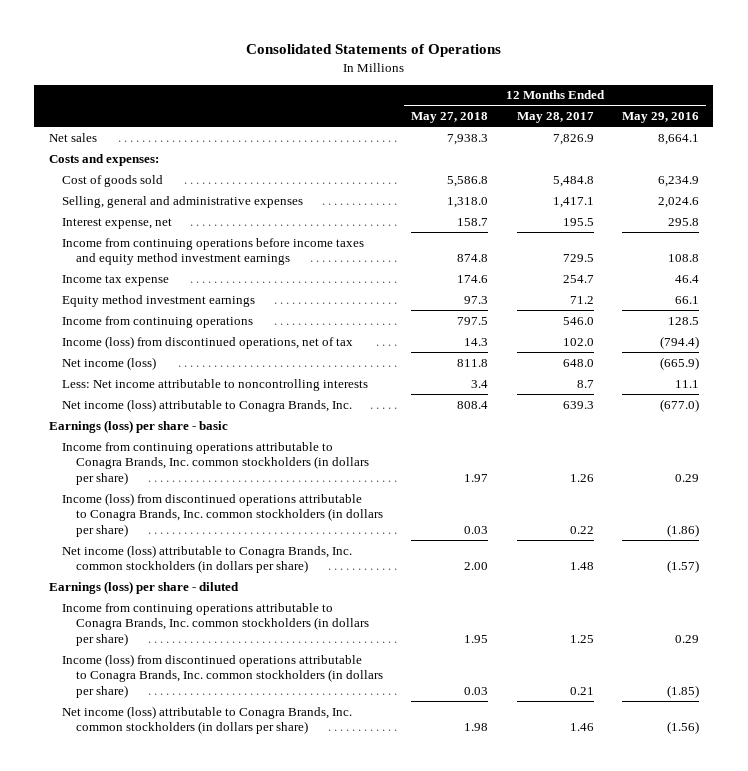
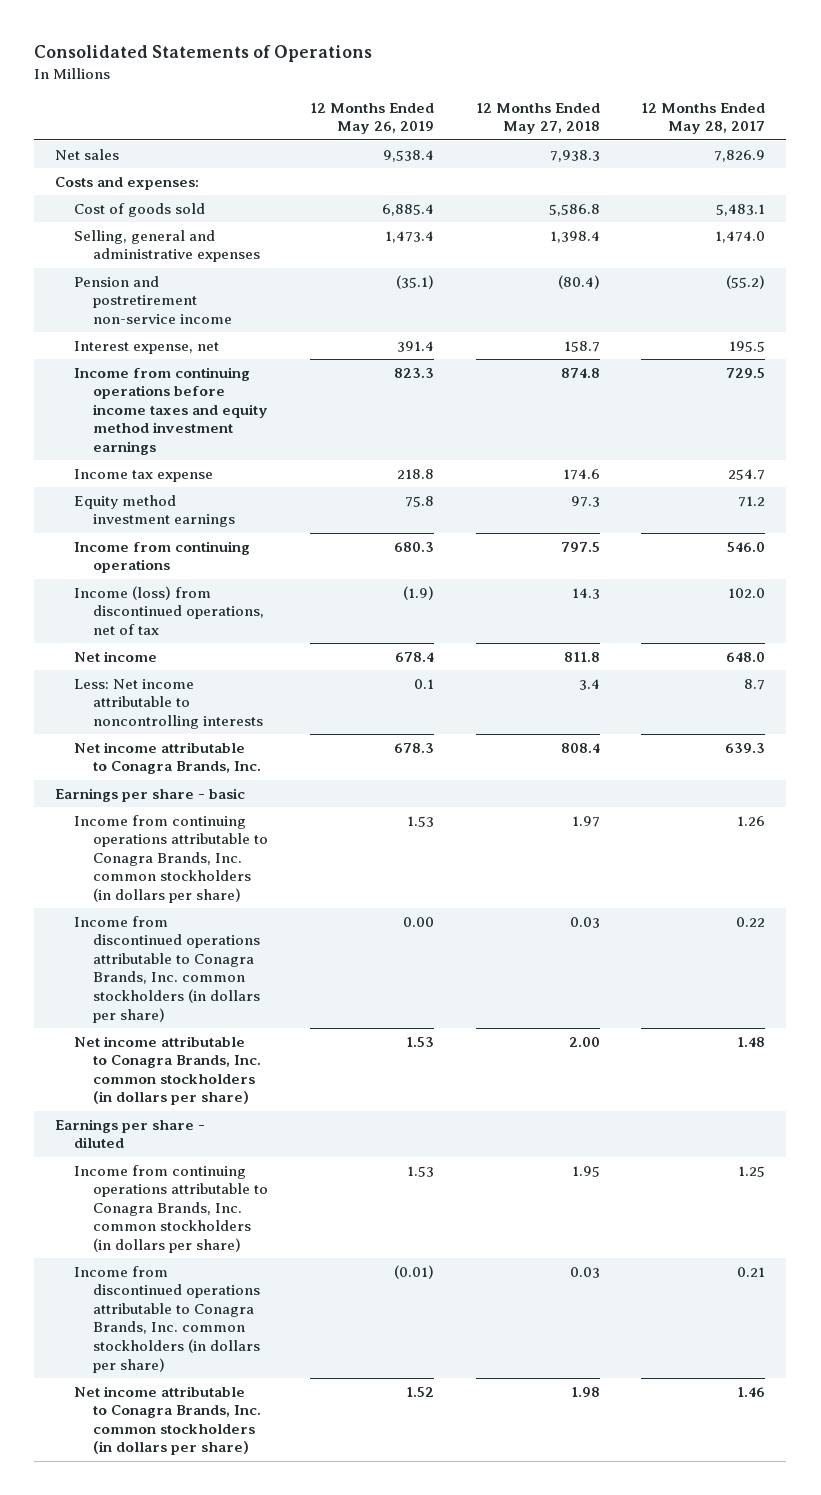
- | 12 Months Ended May 27, 2018 | 12 Months Ended May 28, 2017 | 12 Months Ended May 29, 2016
+ | 12 Months Ended May 26, 2019 | 12 Months Ended May 27, 2018 | 12 Months Ended May 28, 2017
- Cost of goods sold | 5,586.8 | 5,484.8 | 6,234.9
- Selling, general and administrative expenses | 1,318.0 | 1,417.1 | 2,024.6
+ Cost of goods sold | 6,885.4 | 5,586.8 | 5,483.1
+ Selling, general and administrative expenses | 1,473.4 | 1,398.4 | 1,474.0
+ Pension and postretirement non-service income | (35.1) | (80.4) | (55.2)
- Net income (loss) | 811.8 | 648.0 | (665.9)
+ Net income | 678.4 | 811.8 | 648.0
- Net income (loss) attributable to Conagra Brands, Inc. | 808.4 | 639.3 | (677.0)
- Earnings (loss) per share - basic
+ Net income attributable to Conagra Brands, Inc. | 678.3 | 808.4 | 639.3
+ Earnings per share - basic
- Income (loss) from discontinued operations attributable to Conagra Brands, Inc. common stockholders (in dollars per share) | 0.03 | 0.22 | (1.86)
- Net income (loss) attributable to Conagra Brands, Inc. common stockholders (in dollars per share) | 2.00 | 1.48 | (1.57)
- Earnings (loss) per share - diluted
+ Income from discontinued operations attributable to Conagra Brands, Inc. common stockholders (in dollars per share) | 0.00 | 0.03 | 0.22
+ Net income attributable to Conagra Brands, Inc. common stockholders (in dollars per share) | 1.53 | 2.00 | 1.48
+ Earnings per share - diluted
- Income (loss) from discontinued operations attributable to Conagra Brands, Inc. common stockholders (in dollars per share) | 0.03 | 0.21 | (1.85)
- Net income (loss) attributable to Conagra Brands, Inc. common stockholders (in dollars per share) | 1.98 | 1.46 | (1.56)
+ Income from discontinued operations attributable to Conagra Brands, Inc. common stockholders (in dollars per share) | (0.01) | 0.03 | 0.21
+ Net income attributable to Conagra Brands, Inc. common stockholders (in dollars per share) | 1.52 | 1.98 | 1.46

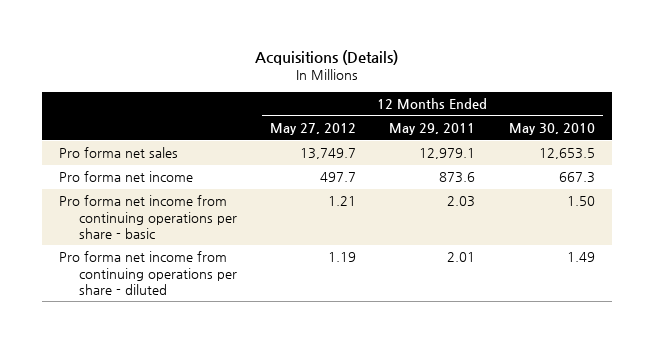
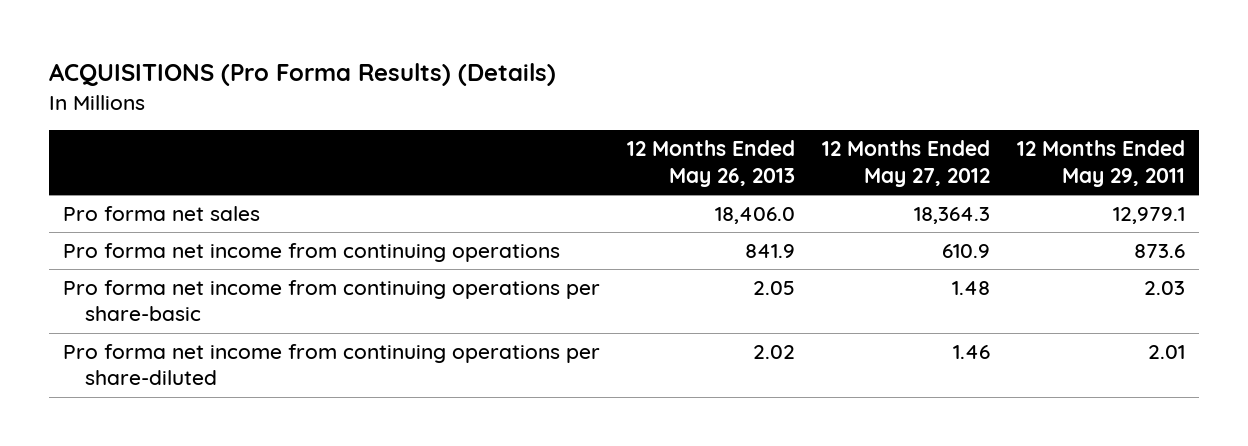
- Acquisitions (Details)
+ ACQUISITIONS (Pro Forma Results) (Details)
- | 12 Months Ended May 27, 2012 | 12 Months Ended May 29, 2011 | 12 Months Ended May 30, 2010
+ | 12 Months Ended May 26, 2013 | 12 Months Ended May 27, 2012 | 12 Months Ended May 29, 2011
- Pro forma net sales | 13,749.7 | 12,979.1 | 12,653.5
- Pro forma net income | 497.7 | 873.6 | 667.3
- Pro forma net income from continuing operations per share - basic | 1.21 | 2.03 | 1.50
- Pro forma net income from continuing operations per share - diluted | 1.19 | 2.01 | 1.49
+ Pro forma net sales | 18,406.0 | 18,364.3 | 12,979.1
+ Pro forma net income from continuing operations | 841.9 | 610.9 | 873.6
+ Pro forma net income from continuing operations per share-basic | 2.05 | 1.48 | 2.03
+ Pro forma net income from continuing operations per share-diluted | 2.02 | 1.46 | 2.01

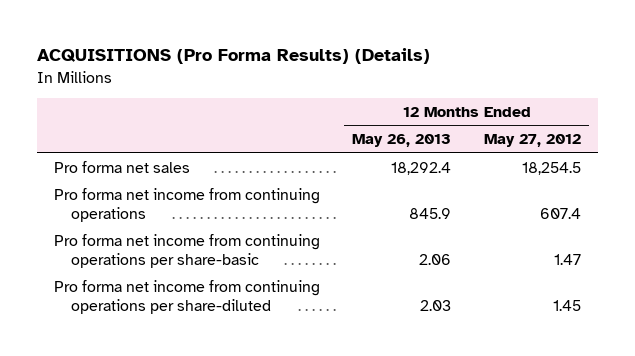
- | 12 Months Ended May 26, 2013 | 12 Months Ended May 27, 2012 | 12 Months Ended May 29, 2011
+ | 12 Months Ended May 26, 2013 | 12 Months Ended May 27, 2012
- Pro forma net sales | 18,406.0 | 18,364.3 | 12,979.1
- Pro forma net income from continuing operations | 841.9 | 610.9 | 873.6
- Pro forma net income from continuing operations per share-basic | 2.05 | 1.48 | 2.03
- Pro forma net income from continuing operations per share-diluted | 2.02 | 1.46 | 2.01
+ Pro forma net sales | 18,292.4 | 18,254.5
+ Pro forma net income from continuing operations | 845.9 | 607.4
+ Pro forma net income from continuing operations per share-basic | 2.06 | 1.47
+ Pro forma net income from continuing operations per share-diluted | 2.03 | 1.45

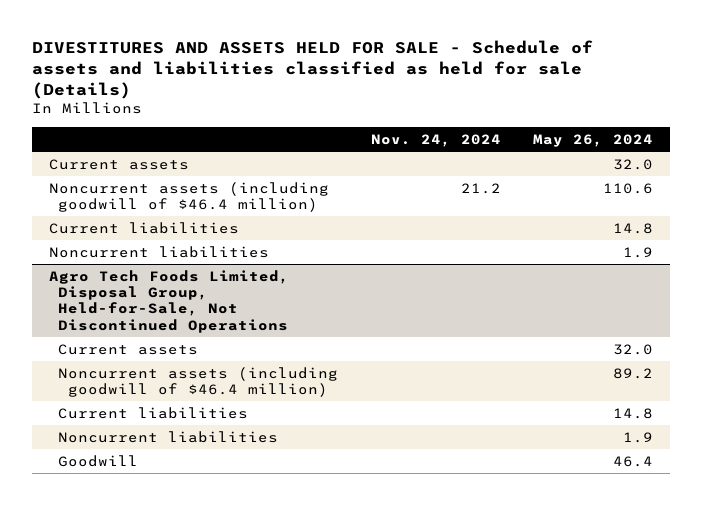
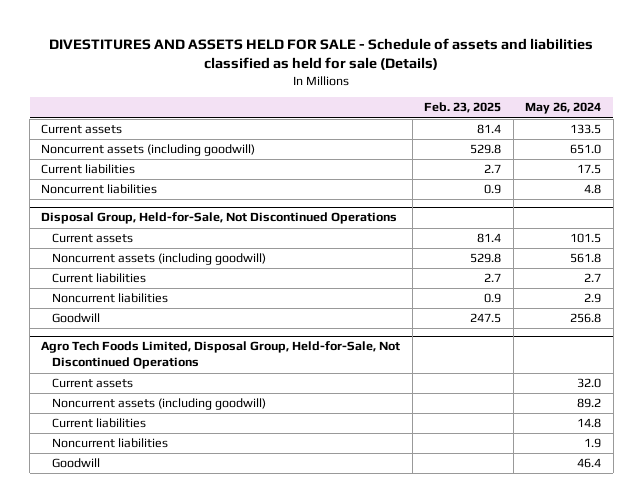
- | Nov. 24, 2024 | May 26, 2024
+ | Feb. 23, 2025 | May 26, 2024
- Current assets | | 32.0
- Noncurrent assets (including goodwill of $46.4 million) | 21.2 | 110.6
- Current liabilities | | 14.8
- Noncurrent liabilities | | 1.9
+ Current assets | 81.4 | 133.5
+ Noncurrent assets (including goodwill) | 529.8 | 651.0
+ Current liabilities | 2.7 | 17.5
+ Noncurrent liabilities | 0.9 | 4.8
+ Disposal Group, Held-for-Sale, Not Discontinued Operations
+ Current assets | 81.4 | 101.5
+ Noncurrent assets (including goodwill) | 529.8 | 561.8
+ Current liabilities | 2.7 | 2.7
+ Noncurrent liabilities | 0.9 | 2.9
+ Goodwill | 247.5 | 256.8
@ Agro Tech Foods Limited, Disposal Group, Held-for-Sale, Not Discontinued Operations
- Noncurrent assets (including goodwill of $46.4 million) | | 89.2
+ Noncurrent assets (including goodwill) | | 89.2

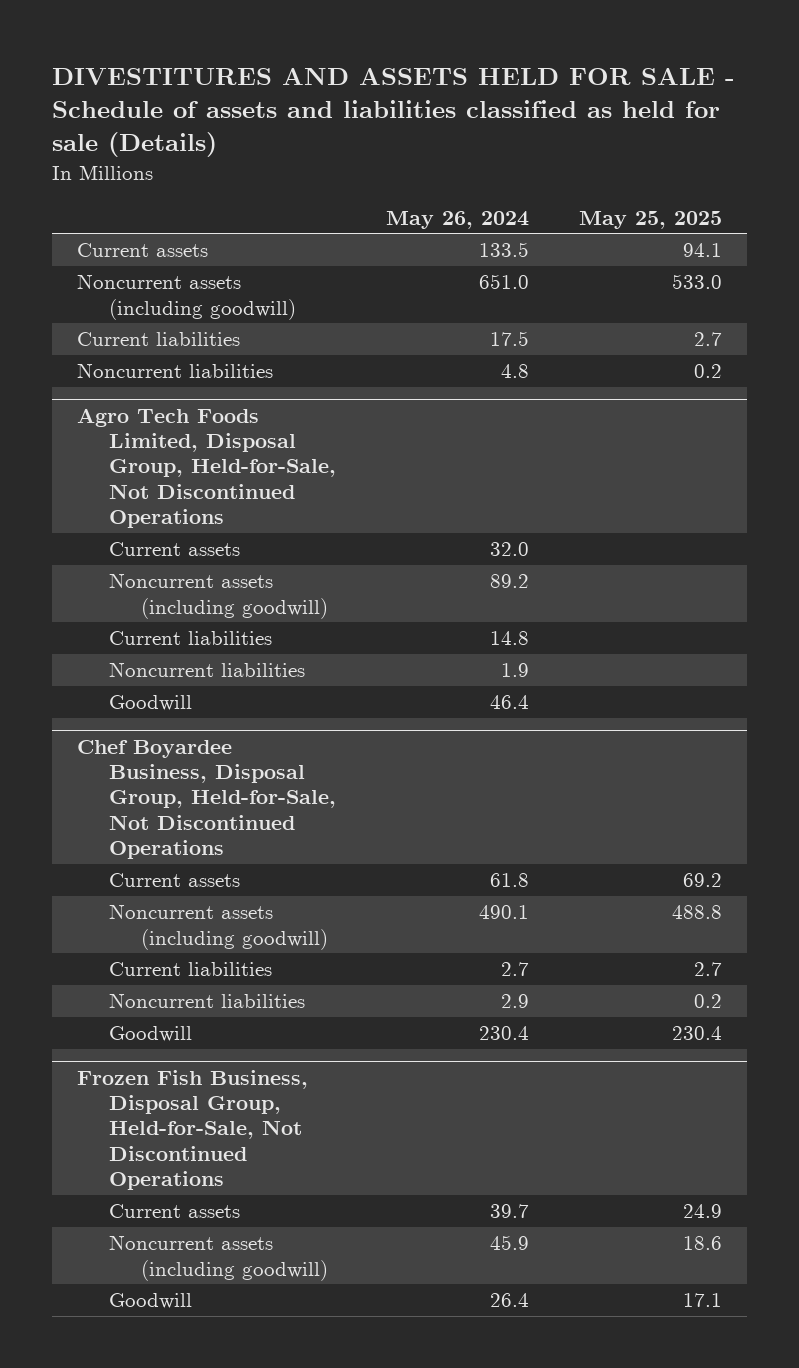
- | Feb. 23, 2025 | May 26, 2024
+ | May 26, 2024 | May 25, 2025
- Disposal Group, Held-for-Sale, Not Discontinued Operations
- Current assets | 81.4 | 101.5
- Noncurrent assets (including goodwill) | 529.8 | 561.8
- Current liabilities | 2.7 | 2.7
- Noncurrent liabilities | 0.9 | 2.9
- Goodwill | 247.5 | 256.8
+ Chef Boyardee Business, Disposal Group, Held-for-Sale, Not Discontinued Operations
+ Current assets | 61.8 | 69.2
+ Noncurrent assets (including goodwill) | 490.1 | 488.8
+ Current liabilities | 2.7 | 2.7
+ Noncurrent liabilities | 2.9 | 0.2
+ Goodwill | 230.4 | 230.4
+ Frozen Fish Business, Disposal Group, Held-for-Sale, Not Discontinued Operations
+ Current assets | 39.7 | 24.9
+ Noncurrent assets (including goodwill) | 45.9 | 18.6
+ Goodwill | 26.4 | 17.1

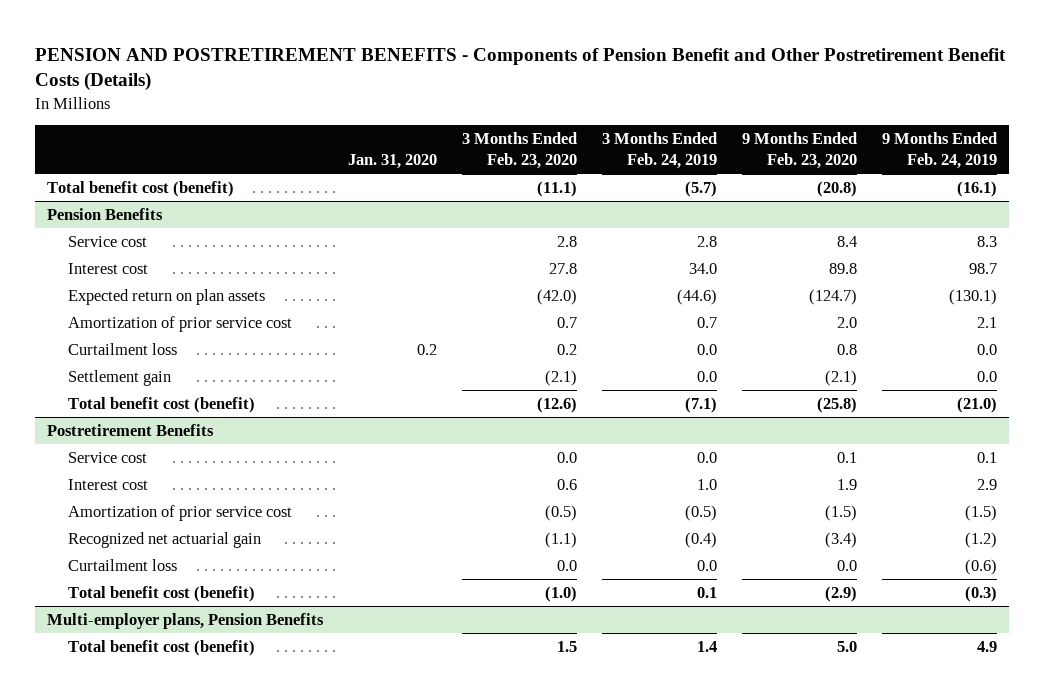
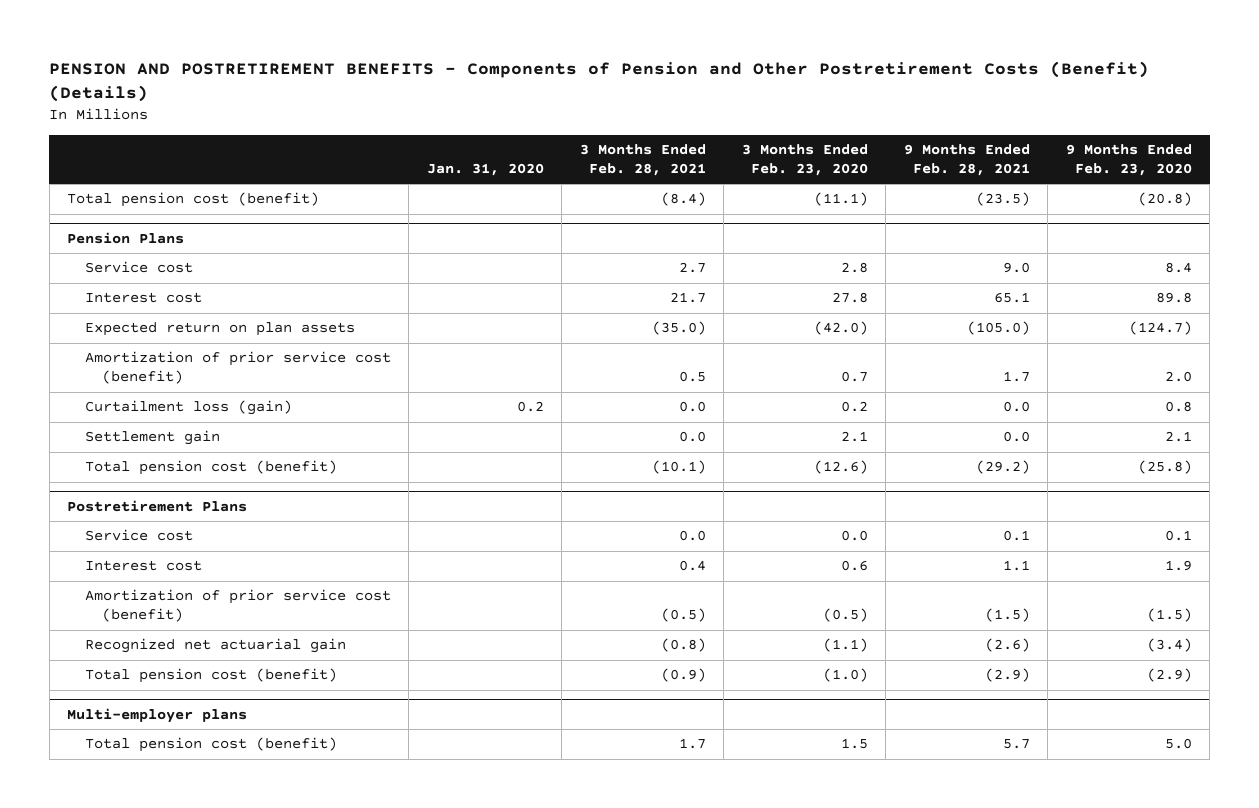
- PENSION AND POSTRETIREMENT BENEFITS - Components of Pension Benefit and Other Postretirement Benefit Costs (Details)
+ PENSION AND POSTRETIREMENT BENEFITS - Components of Pension and Other Postretirement Costs (Benefit) (Details)
- | Jan. 31, 2020 | 3 Months Ended Feb. 23, 2020 | 3 Months Ended Feb. 24, 2019 | 9 Months Ended Feb. 23, 2020 | 9 Months Ended Feb. 24, 2019
+ | Jan. 31, 2020 | 3 Months Ended Feb. 28, 2021 | 3 Months Ended Feb. 23, 2020 | 9 Months Ended Feb. 28, 2021 | 9 Months Ended Feb. 23, 2020
- Total benefit cost (benefit) | | (11.1) | (5.7) | (20.8) | (16.1)
- Pension Benefits
+ Total pension cost (benefit) | | (8.4) | (11.1) | (23.5) | (20.8)
+ Pension Plans
- Amortization of prior service cost | | 0.7 | 0.7 | 2.0 | 2.1
- Curtailment loss | 0.2 | 0.2 | 0.0 | 0.8 | 0.0
- Settlement gain | | (2.1) | 0.0 | (2.1) | 0.0
- Total benefit cost (benefit) | | (12.6) | (7.1) | (25.8) | (21.0)
- Postretirement Benefits
+ Amortization of prior service cost (benefit) | | 0.5 | 0.7 | 1.7 | 2.0
+ Curtailment loss (gain) | 0.2 | 0.0 | 0.2 | 0.0 | 0.8
+ Settlement gain | | 0.0 | 2.1 | 0.0 | 2.1
+ Total pension cost (benefit) | | (10.1) | (12.6) | (29.2) | (25.8)
+ Postretirement Plans
- Amortization of prior service cost | | (0.5) | (0.5) | (1.5) | (1.5)
+ Amortization of prior service cost (benefit) | | (0.5) | (0.5) | (1.5) | (1.5)
- Curtailment loss | | 0.0 | 0.0 | 0.0 | (0.6)
- Total benefit cost (benefit) | | (1.0) | 0.1 | (2.9) | (0.3)
- Multi-employer plans, Pension Benefits
- Total benefit cost (benefit) | | 1.5 | 1.4 | 5.0 | 4.9
+ Total pension cost (benefit) | | (0.9) | (1.0) | (2.9) | (2.9)
+ Multi-employer plans
+ Total pension cost (benefit) | | 1.7 | 1.5 | 5.7 | 5.0

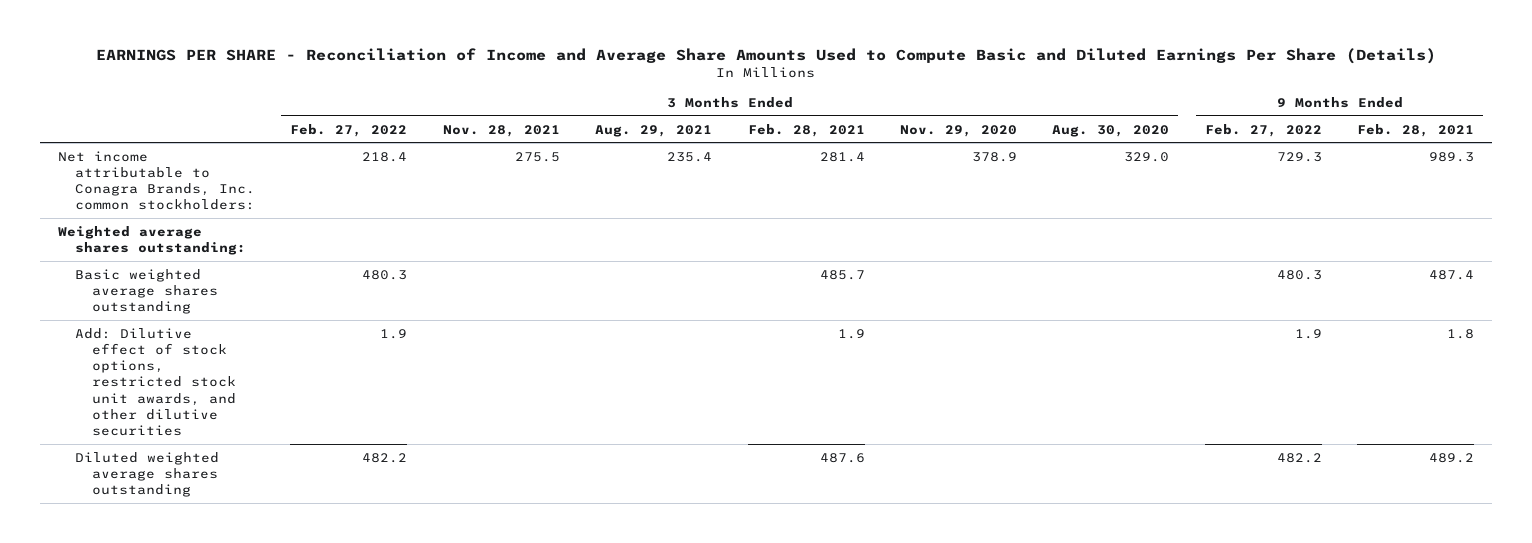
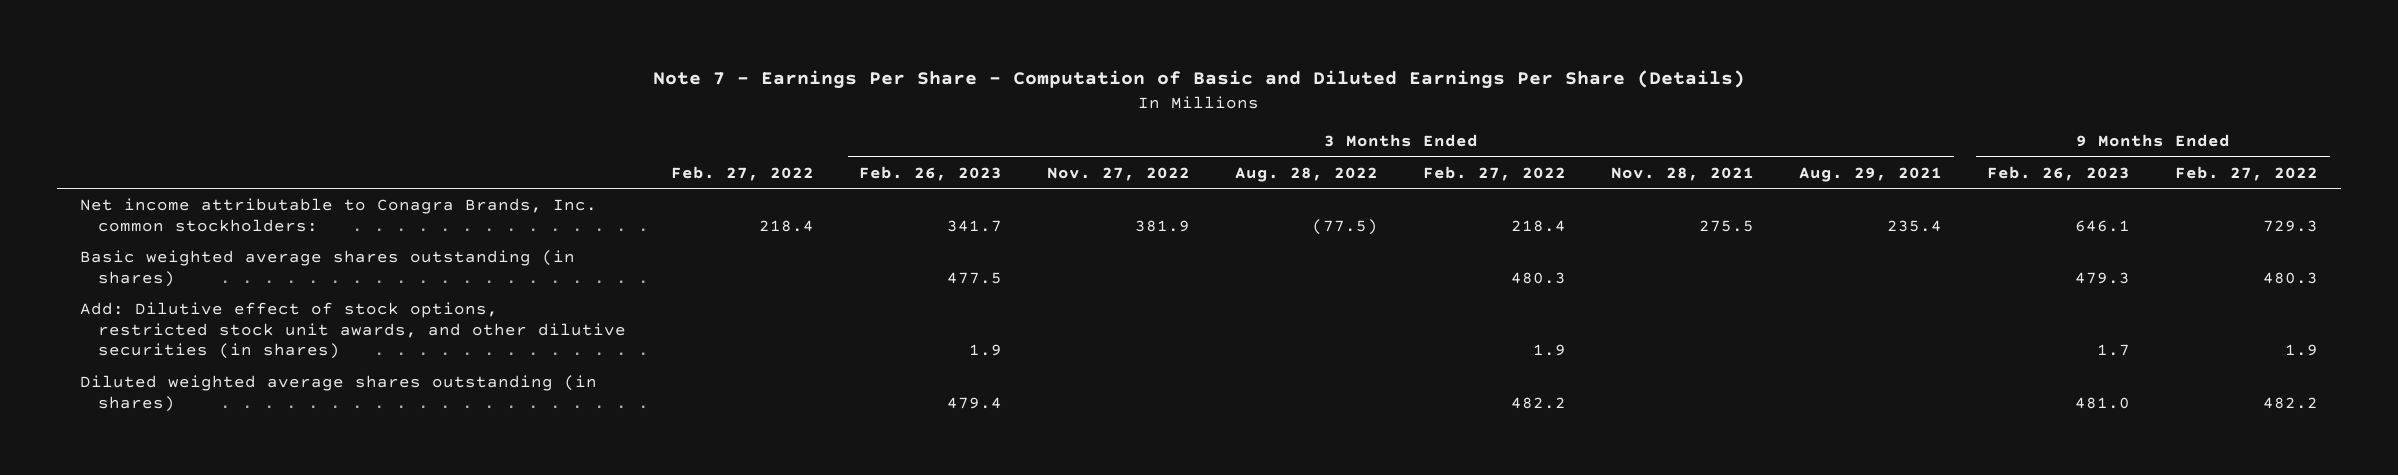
- EARNINGS PER SHARE - Reconciliation of Income and Average Share Amounts Used to Compute Basic and Diluted Earnings Per Share (Details)
+ Note 7 - Earnings Per Share - Computation of Basic and Diluted Earnings Per Share (Details)
- | 3 Months Ended Feb. 27, 2022 | 3 Months Ended Nov. 28, 2021 | 3 Months Ended Aug. 29, 2021 | 3 Months Ended Feb. 28, 2021 | 3 Months Ended Nov. 29, 2020 | 3 Months Ended Aug. 30, 2020 | 9 Months Ended Feb. 27, 2022 | 9 Months Ended Feb. 28, 2021
+ | Feb. 27, 2022 | 3 Months Ended Feb. 26, 2023 | 3 Months Ended Nov. 27, 2022 | 3 Months Ended Aug. 28, 2022 | 3 Months Ended Feb. 27, 2022 | 3 Months Ended Nov. 28, 2021 | 3 Months Ended Aug. 29, 2021 | 9 Months Ended Feb. 26, 2023 | 9 Months Ended Feb. 27, 2022
- Weighted average shares outstanding:
- Basic weighted average shares outstanding | 480.3 | | | 485.7 | | | 480.3 | 487.4
- Add: Dilutive effect of stock options, restricted stock unit awards, and other dilutive securities | 1.9 | | | 1.9 | | | 1.9 | 1.8
- Diluted weighted average shares outstanding | 482.2 | | | 487.6 | | | 482.2 | 489.2
+ Basic weighted average shares outstanding (in shares) | | 477.5 | | | 480.3 | | | 479.3 | 480.3
+ Add: Dilutive effect of stock options, restricted stock unit awards, and other dilutive securities (in shares) | | 1.9 | | | 1.9 | | | 1.7 | 1.9
+ Diluted weighted average shares outstanding (in shares) | | 479.4 | | | 482.2 | | | 481.0 | 482.2

